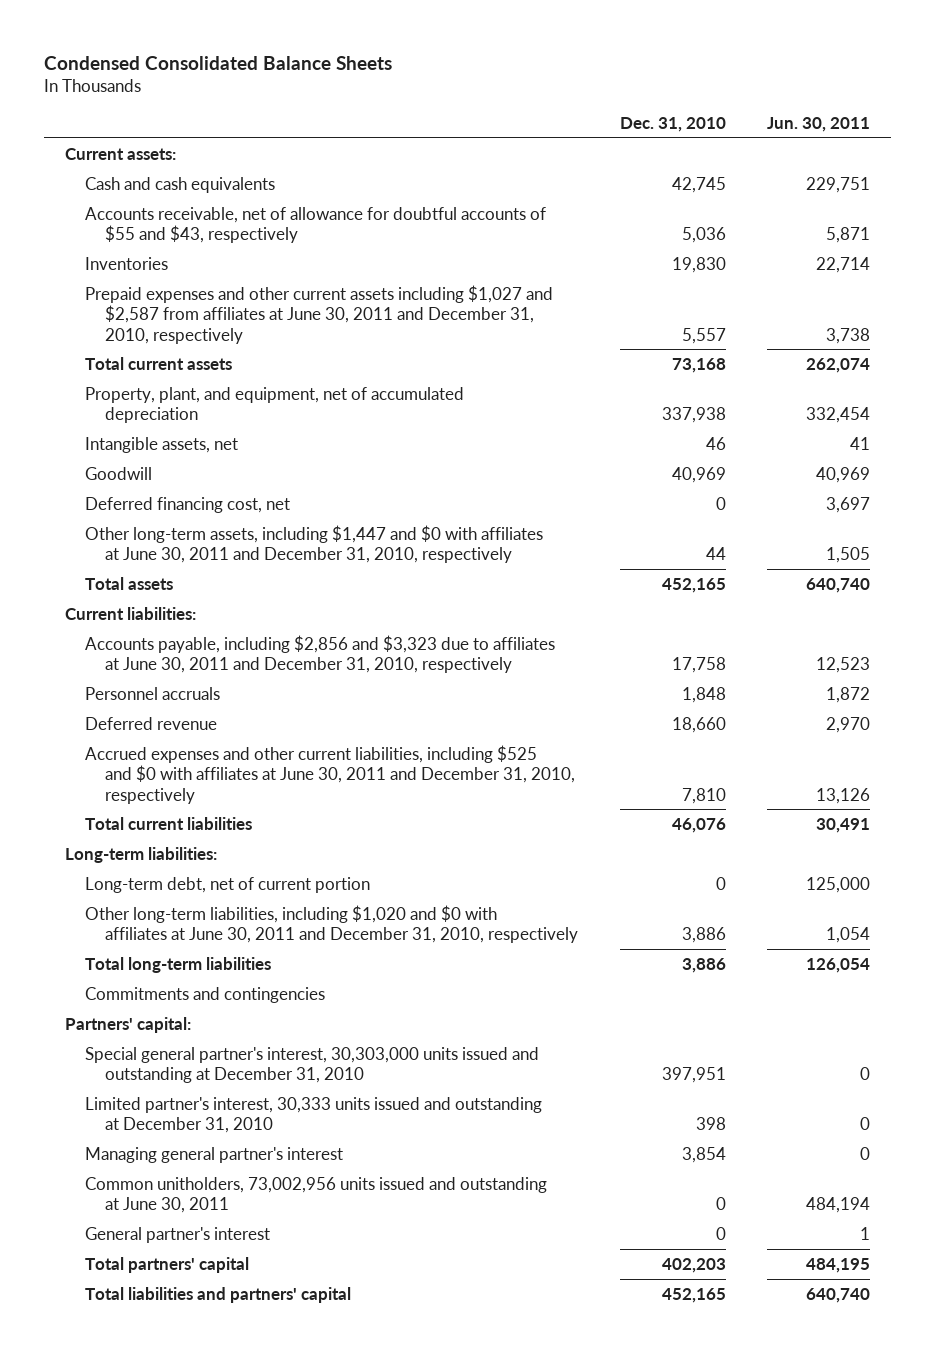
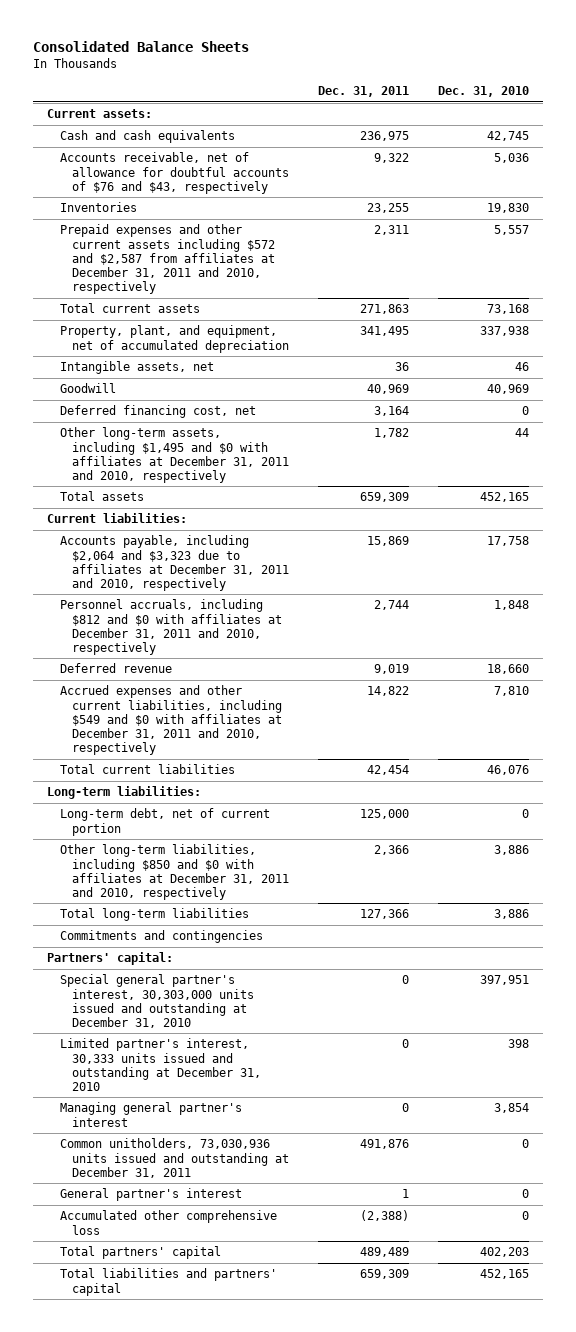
- Condensed Consolidated Balance Sheets
+ Consolidated Balance Sheets
- | Dec. 31, 2010 | Jun. 30, 2011
+ | Dec. 31, 2011 | Dec. 31, 2010
- Accounts receivable, net of allowance for doubtful accounts of $55 and $43, respectively | 5,036 | 5,871
+ Accounts receivable, net of allowance for doubtful accounts of $76 and $43, respectively | 9,322 | 5,036
- Prepaid expenses and other current assets including $1,027 and $2,587 from affiliates at June 30, 2011 and December 31, 2010, respectively | 5,557 | 3,738
+ Prepaid expenses and other current assets including $572 and $2,587 from affiliates at December 31, 2011 and 2010, respectively | 2,311 | 5,557
- Other long-term assets, including $1,447 and $0 with affiliates at June 30, 2011 and December 31, 2010, respectively | 44 | 1,505
+ Other long-term assets, including $1,495 and $0 with affiliates at December 31, 2011 and 2010, respectively | 1,782 | 44
- Accounts payable, including $2,856 and $3,323 due to affiliates at June 30, 2011 and December 31, 2010, respectively | 17,758 | 12,523
- Personnel accruals | 1,848 | 1,872
+ Accounts payable, including $2,064 and $3,323 due to affiliates at December 31, 2011 and 2010, respectively | 15,869 | 17,758
+ Personnel accruals, including $812 and $0 with affiliates at December 31, 2011 and 2010, respectively | 2,744 | 1,848
- Accrued expenses and other current liabilities, including $525 and $0 with affiliates at June 30, 2011 and December 31, 2010, respectively | 7,810 | 13,126
+ Accrued expenses and other current liabilities, including $549 and $0 with affiliates at December 31, 2011 and 2010, respectively | 14,822 | 7,810
- Other long-term liabilities, including $1,020 and $0 with affiliates at June 30, 2011 and December 31, 2010, respectively | 3,886 | 1,054
+ Other long-term liabilities, including $850 and $0 with affiliates at December 31, 2011 and 2010, respectively | 2,366 | 3,886
- Common unitholders, 73,002,956 units issued and outstanding at June 30, 2011 | 0 | 484,194
+ Common unitholders, 73,030,936 units issued and outstanding at December 31, 2011 | 491,876 | 0
+ Accumulated other comprehensive loss | (2,388) | 0

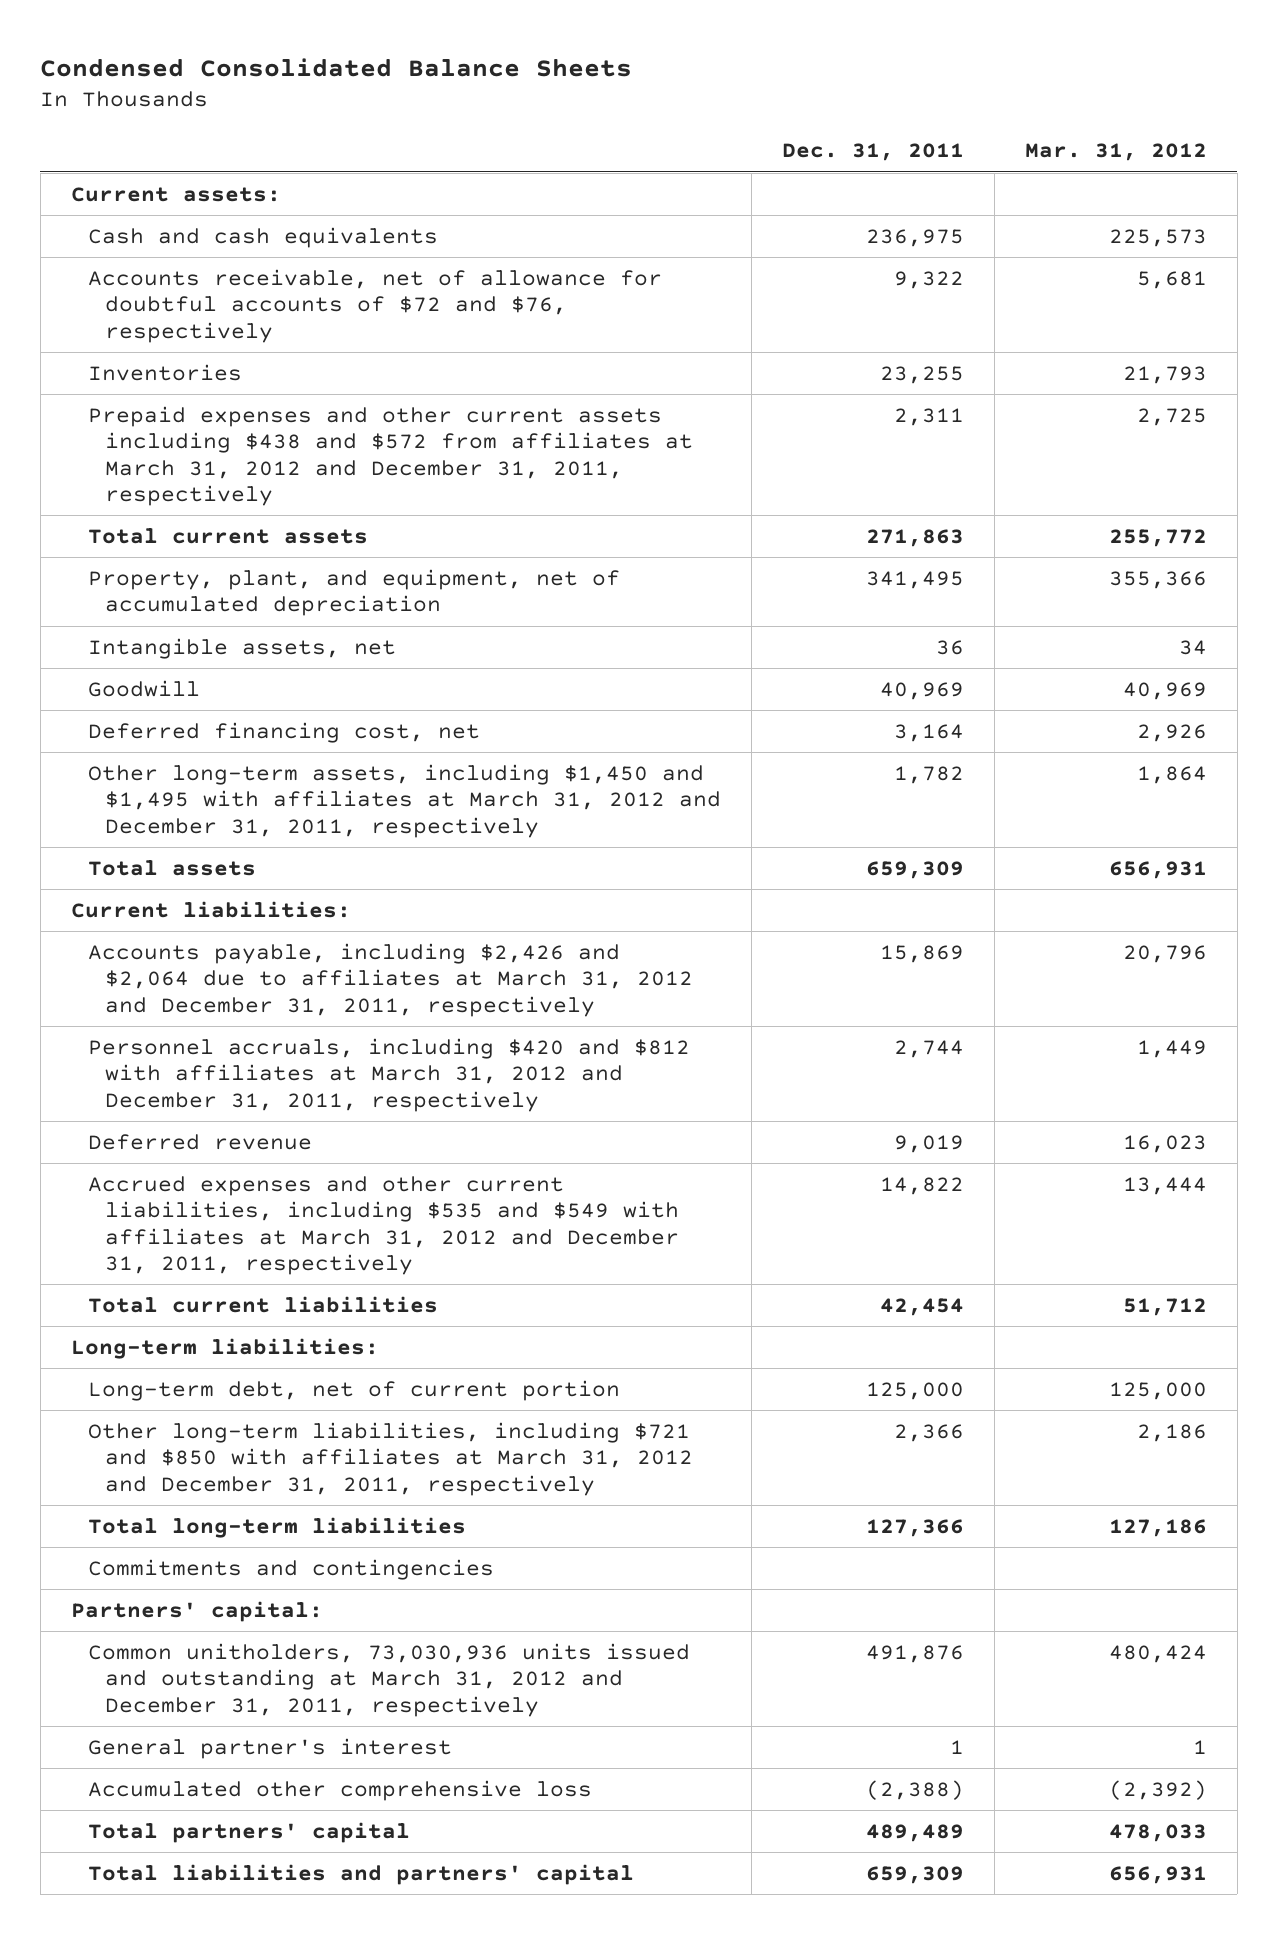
- Consolidated Balance Sheets
+ Condensed Consolidated Balance Sheets
- | Dec. 31, 2011 | Dec. 31, 2010
+ | Dec. 31, 2011 | Mar. 31, 2012
- Accounts receivable, net of allowance for doubtful accounts of $76 and $43, respectively | 9,322 | 5,036
+ Accounts receivable, net of allowance for doubtful accounts of $72 and $76, respectively | 9,322 | 5,681
- Prepaid expenses and other current assets including $572 and $2,587 from affiliates at December 31, 2011 and 2010, respectively | 2,311 | 5,557
+ Prepaid expenses and other current assets including $438 and $572 from affiliates at March 31, 2012 and December 31, 2011, respectively | 2,311 | 2,725
- Other long-term assets, including $1,495 and $0 with affiliates at December 31, 2011 and 2010, respectively | 1,782 | 44
+ Other long-term assets, including $1,450 and $1,495 with affiliates at March 31, 2012 and December 31, 2011, respectively | 1,782 | 1,864
- Accounts payable, including $2,064 and $3,323 due to affiliates at December 31, 2011 and 2010, respectively | 15,869 | 17,758
- Personnel accruals, including $812 and $0 with affiliates at December 31, 2011 and 2010, respectively | 2,744 | 1,848
+ Accounts payable, including $2,426 and $2,064 due to affiliates at March 31, 2012 and December 31, 2011, respectively | 15,869 | 20,796
+ Personnel accruals, including $420 and $812 with affiliates at March 31, 2012 and December 31, 2011, respectively | 2,744 | 1,449
- Accrued expenses and other current liabilities, including $549 and $0 with affiliates at December 31, 2011 and 2010, respectively | 14,822 | 7,810
+ Accrued expenses and other current liabilities, including $535 and $549 with affiliates at March 31, 2012 and December 31, 2011, respectively | 14,822 | 13,444
- Other long-term liabilities, including $850 and $0 with affiliates at December 31, 2011 and 2010, respectively | 2,366 | 3,886
+ Other long-term liabilities, including $721 and $850 with affiliates at March 31, 2012 and December 31, 2011, respectively | 2,366 | 2,186
- Special general partner's interest, 30,303,000 units issued and outstanding at December 31, 2010 | 0 | 397,951
- Limited partner's interest, 30,333 units issued and outstanding at December 31, 2010 | 0 | 398
- Managing general partner's interest | 0 | 3,854
- Common unitholders, 73,030,936 units issued and outstanding at December 31, 2011 | 491,876 | 0
+ Common unitholders, 73,030,936 units issued and outstanding at March 31, 2012 and December 31, 2011, respectively | 491,876 | 480,424

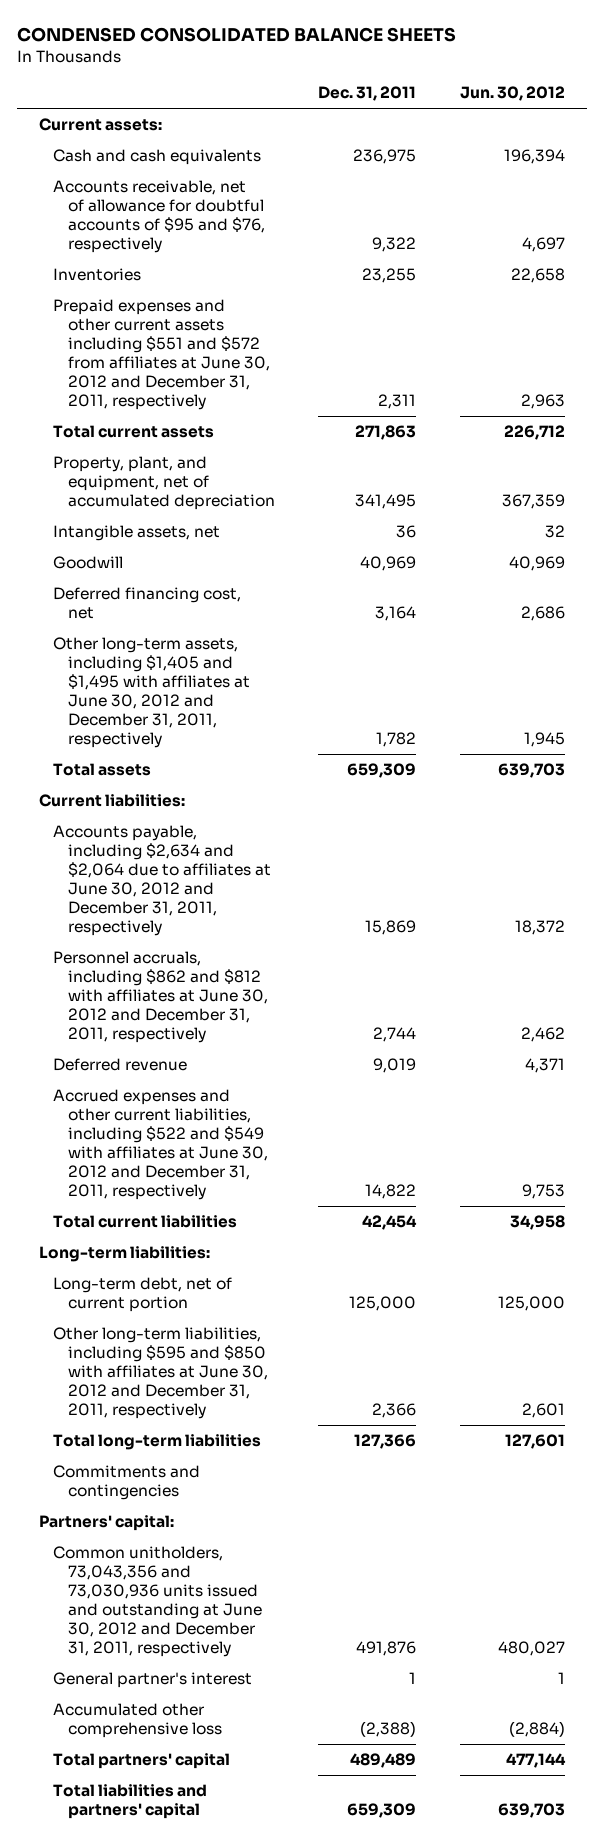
- Condensed Consolidated Balance Sheets
+ CONDENSED CONSOLIDATED BALANCE SHEETS
- | Dec. 31, 2011 | Mar. 31, 2012
+ | Dec. 31, 2011 | Jun. 30, 2012
- Accounts receivable, net of allowance for doubtful accounts of $72 and $76, respectively | 9,322 | 5,681
+ Accounts receivable, net of allowance for doubtful accounts of $95 and $76, respectively | 9,322 | 4,697
- Prepaid expenses and other current assets including $438 and $572 from affiliates at March 31, 2012 and December 31, 2011, respectively | 2,311 | 2,725
+ Prepaid expenses and other current assets including $551 and $572 from affiliates at June 30, 2012 and December 31, 2011, respectively | 2,311 | 2,963
- Other long-term assets, including $1,450 and $1,495 with affiliates at March 31, 2012 and December 31, 2011, respectively | 1,782 | 1,864
+ Other long-term assets, including $1,405 and $1,495 with affiliates at June 30, 2012 and December 31, 2011, respectively | 1,782 | 1,945
- Accounts payable, including $2,426 and $2,064 due to affiliates at March 31, 2012 and December 31, 2011, respectively | 15,869 | 20,796
- Personnel accruals, including $420 and $812 with affiliates at March 31, 2012 and December 31, 2011, respectively | 2,744 | 1,449
+ Accounts payable, including $2,634 and $2,064 due to affiliates at June 30, 2012 and December 31, 2011, respectively | 15,869 | 18,372
+ Personnel accruals, including $862 and $812 with affiliates at June 30, 2012 and December 31, 2011, respectively | 2,744 | 2,462
- Accrued expenses and other current liabilities, including $535 and $549 with affiliates at March 31, 2012 and December 31, 2011, respectively | 14,822 | 13,444
+ Accrued expenses and other current liabilities, including $522 and $549 with affiliates at June 30, 2012 and December 31, 2011, respectively | 14,822 | 9,753
- Other long-term liabilities, including $721 and $850 with affiliates at March 31, 2012 and December 31, 2011, respectively | 2,366 | 2,186
+ Other long-term liabilities, including $595 and $850 with affiliates at June 30, 2012 and December 31, 2011, respectively | 2,366 | 2,601
- Common unitholders, 73,030,936 units issued and outstanding at March 31, 2012 and December 31, 2011, respectively | 491,876 | 480,424
+ Common unitholders, 73,043,356 and 73,030,936 units issued and outstanding at June 30, 2012 and December 31, 2011, respectively | 491,876 | 480,027

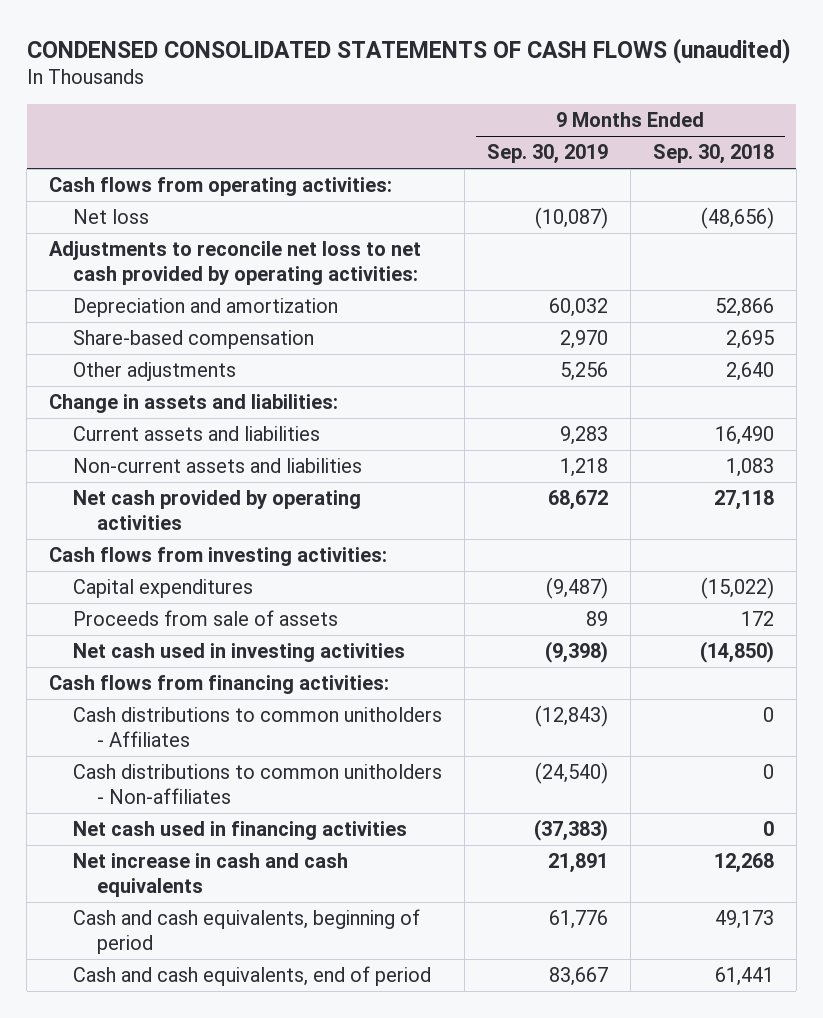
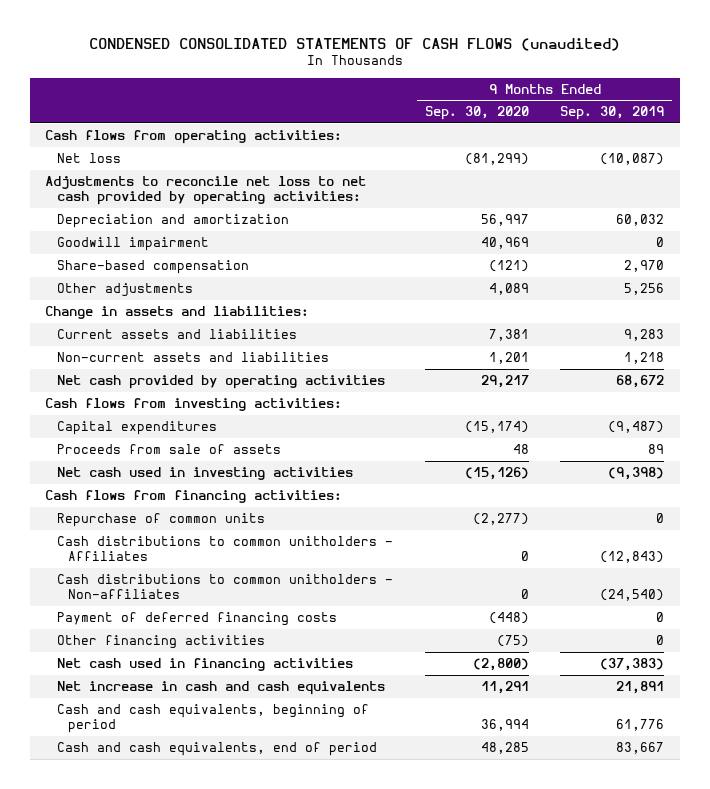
- | 9 Months Ended Sep. 30, 2019 | 9 Months Ended Sep. 30, 2018
+ | 9 Months Ended Sep. 30, 2020 | 9 Months Ended Sep. 30, 2019
+ Goodwill impairment | 40,969 | 0
+ Repurchase of common units | (2,277) | 0
+ Payment of deferred financing costs | (448) | 0
+ Other financing activities | (75) | 0

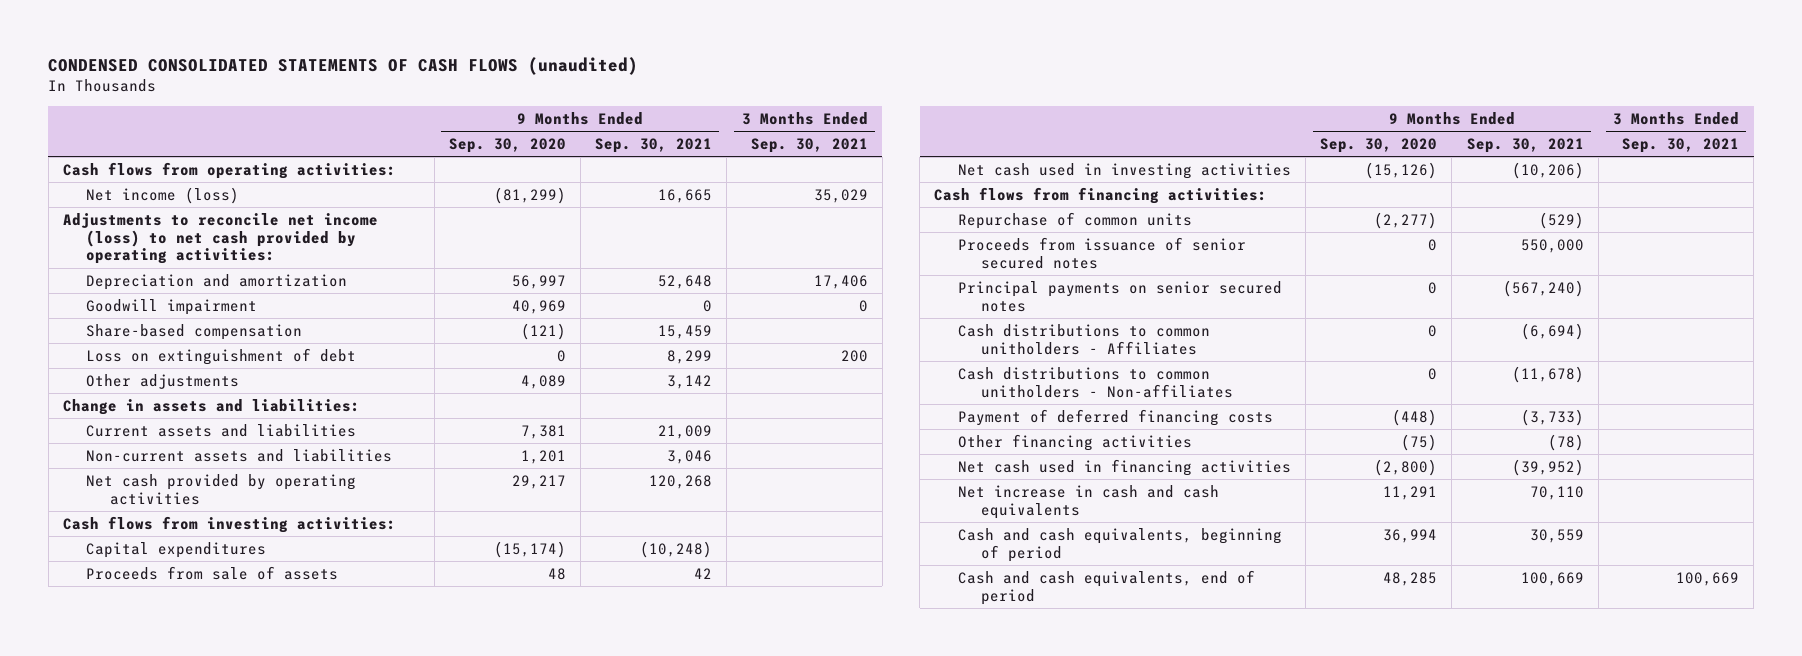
- | 9 Months Ended Sep. 30, 2020 | 9 Months Ended Sep. 30, 2019
+ | 9 Months Ended Sep. 30, 2020 | 9 Months Ended Sep. 30, 2021 | 3 Months Ended Sep. 30, 2021
- Net loss | (81,299) | (10,087)
- Adjustments to reconcile net loss to net cash provided by operating activities:
+ Net income (loss) | (81,299) | 16,665 | 35,029
+ Adjustments to reconcile net income (loss) to net cash provided by operating activities:
+ Loss on extinguishment of debt | 0 | 8,299 | 200
+ Proceeds from issuance of senior secured notes | 0 | 550,000 |
+ Principal payments on senior secured notes | 0 | (567,240) |

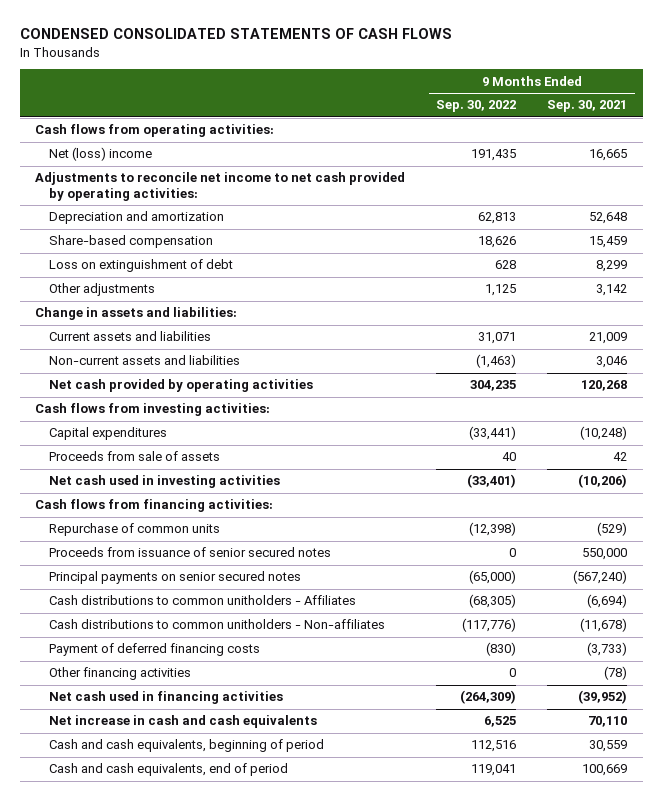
- CONDENSED CONSOLIDATED STATEMENTS OF CASH FLOWS (unaudited)
+ CONDENSED CONSOLIDATED STATEMENTS OF CASH FLOWS
- | 9 Months Ended Sep. 30, 2020 | 9 Months Ended Sep. 30, 2021 | 3 Months Ended Sep. 30, 2021
+ | 9 Months Ended Sep. 30, 2022 | 9 Months Ended Sep. 30, 2021
- Net income (loss) | (81,299) | 16,665 | 35,029
- Adjustments to reconcile net income (loss) to net cash provided by operating activities:
+ Net (loss) income | 191,435 | 16,665
+ Adjustments to reconcile net income to net cash provided by operating activities:
- Goodwill impairment | 40,969 | 0 | 0

